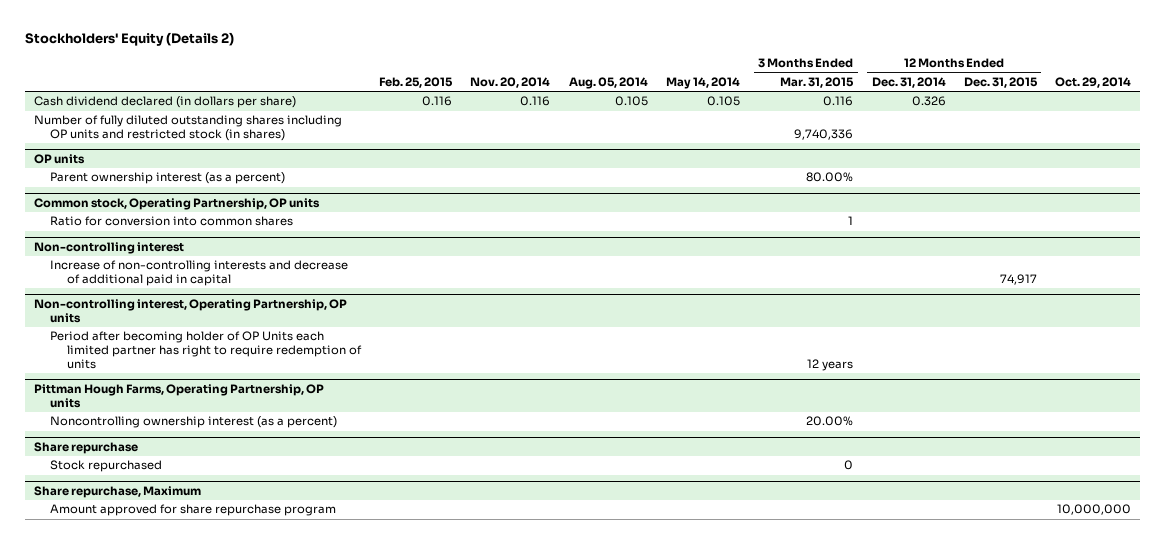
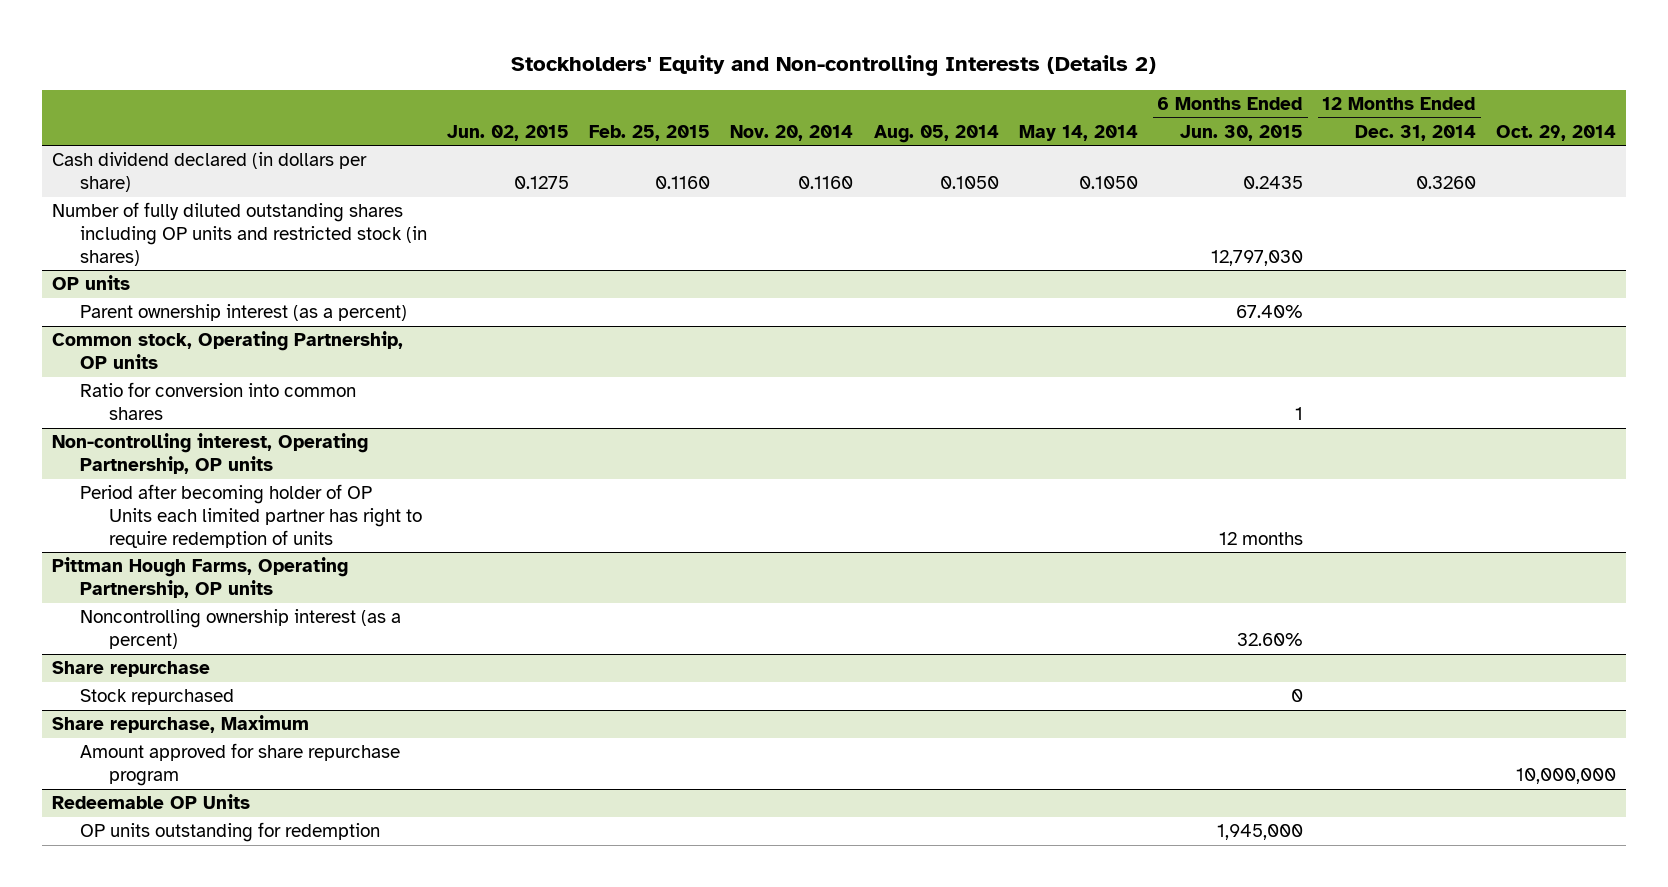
- Stockholders' Equity (Details 2)
+ Stockholders' Equity and Non-controlling Interests (Details 2)
- | Feb. 25, 2015 | Nov. 20, 2014 | Aug. 05, 2014 | May 14, 2014 | 3 Months Ended Mar. 31, 2015 | 12 Months Ended Dec. 31, 2014 | 12 Months Ended Dec. 31, 2015 | Oct. 29, 2014
+ | Jun. 02, 2015 | Feb. 25, 2015 | Nov. 20, 2014 | Aug. 05, 2014 | May 14, 2014 | 6 Months Ended Jun. 30, 2015 | 12 Months Ended Dec. 31, 2014 | Oct. 29, 2014
- Cash dividend declared (in dollars per share) | 0.116 | 0.116 | 0.105 | 0.105 | 0.116 | 0.326 | |
+ Cash dividend declared (in dollars per share) | 0.1275 | 0.1160 | 0.1160 | 0.1050 | 0.1050 | 0.2435 | 0.3260 |
- Non-controlling interest
- Increase of non-controlling interests and decrease of additional paid in capital | | | | | | | 74,917 |
+ Redeemable OP Units
+ OP units outstanding for redemption | | | | | | 1,945,000 | |

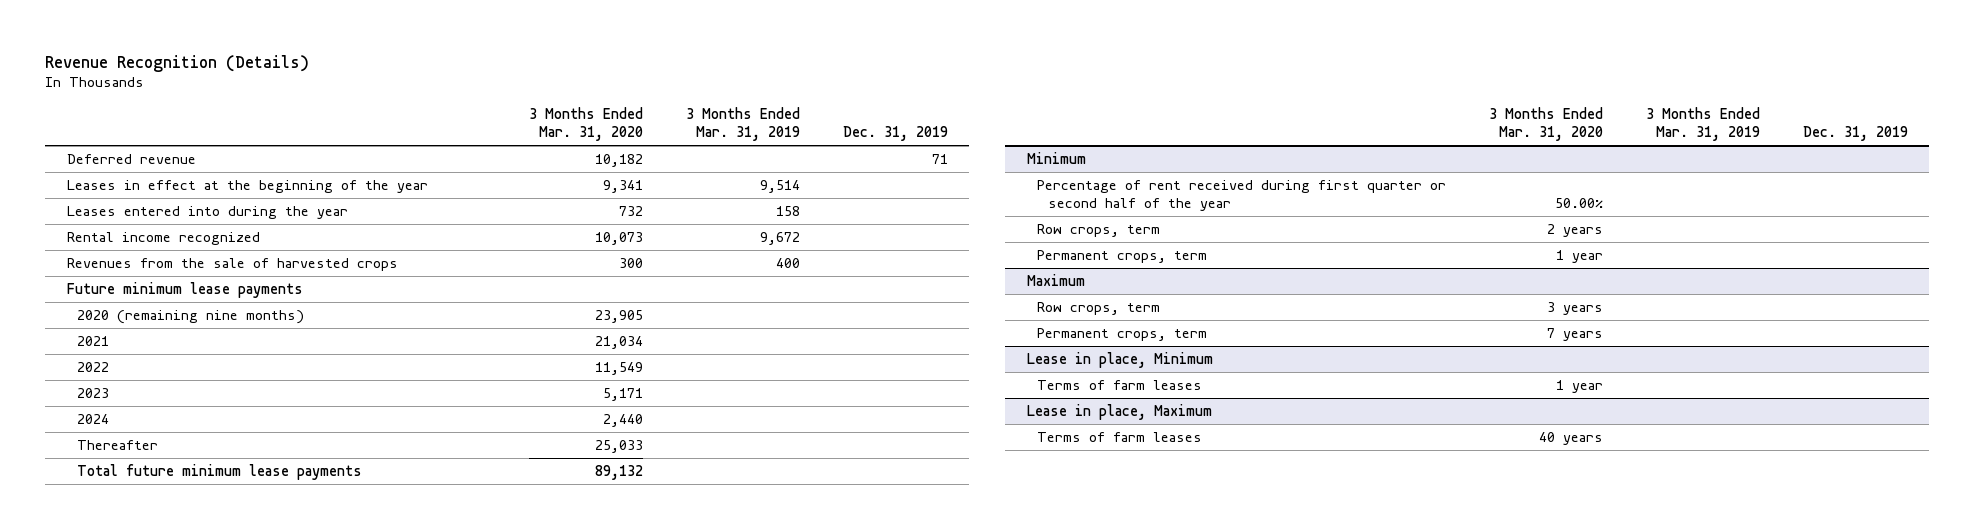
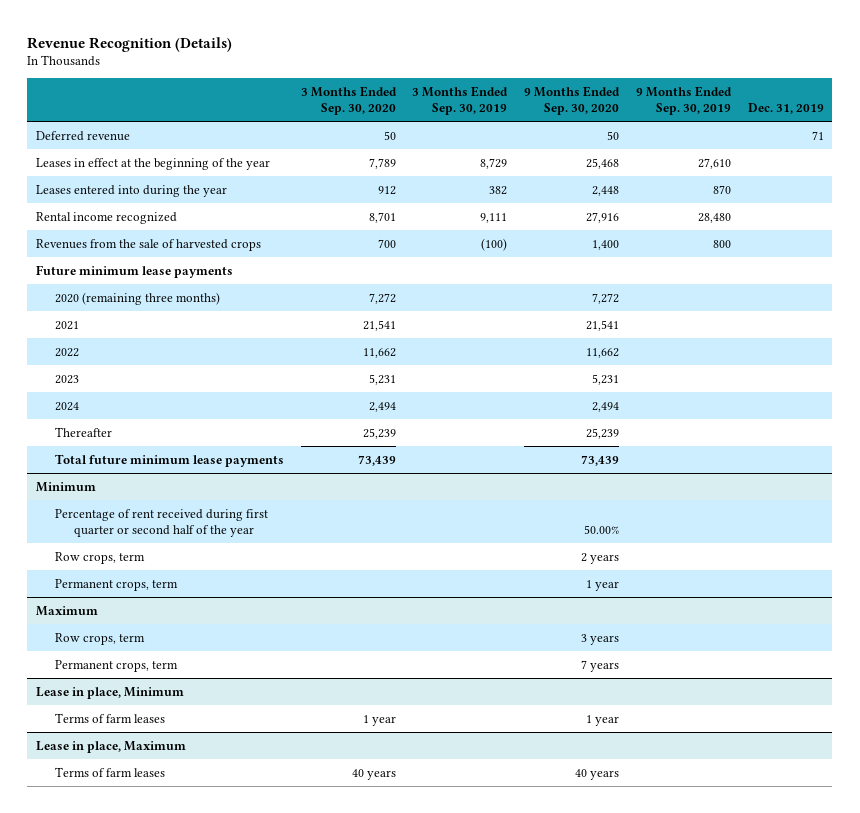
- | 3 Months Ended Mar. 31, 2020 | 3 Months Ended Mar. 31, 2019 | Dec. 31, 2019
+ | 3 Months Ended Sep. 30, 2020 | 3 Months Ended Sep. 30, 2019 | 9 Months Ended Sep. 30, 2020 | 9 Months Ended Sep. 30, 2019 | Dec. 31, 2019
- 2020 (remaining nine months) | 23,905 | |
+ 2020 (remaining three months) | 7,272 | | 7,272 | |

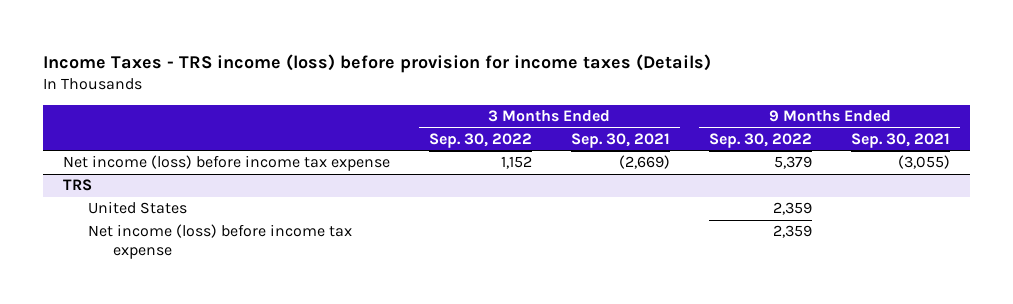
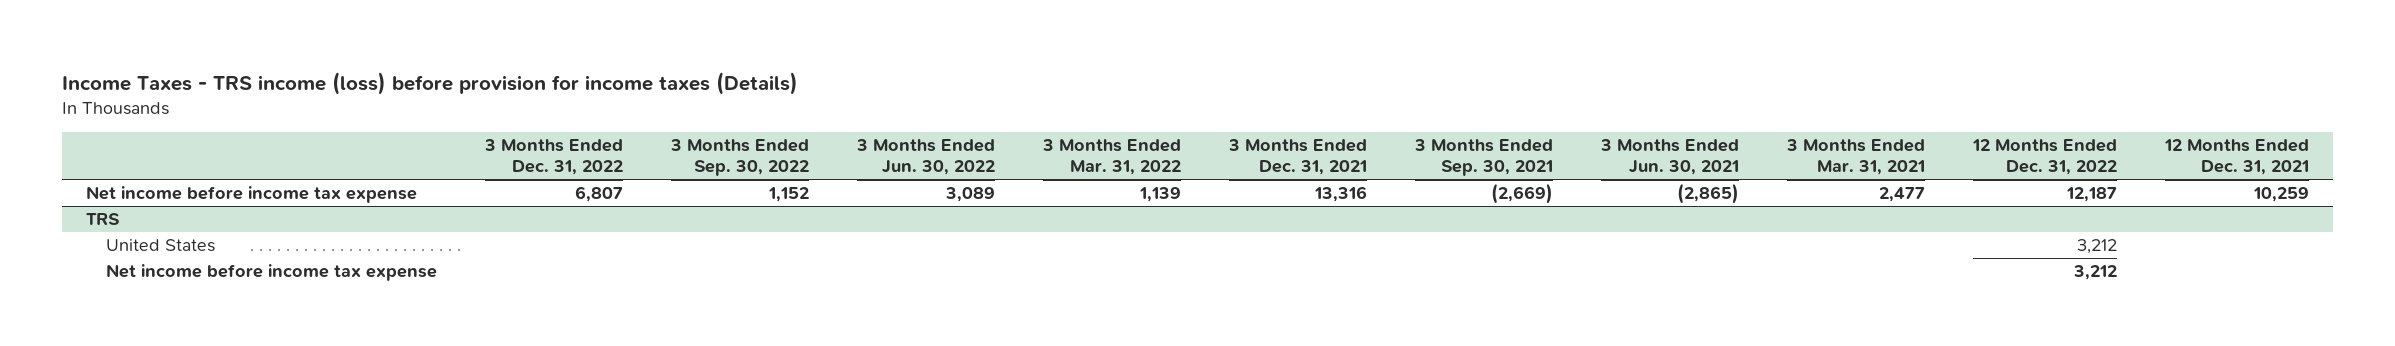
- | 3 Months Ended Sep. 30, 2022 | 3 Months Ended Sep. 30, 2021 | 9 Months Ended Sep. 30, 2022 | 9 Months Ended Sep. 30, 2021
+ | 3 Months Ended Dec. 31, 2022 | 3 Months Ended Sep. 30, 2022 | 3 Months Ended Jun. 30, 2022 | 3 Months Ended Mar. 31, 2022 | 3 Months Ended Dec. 31, 2021 | 3 Months Ended Sep. 30, 2021 | 3 Months Ended Jun. 30, 2021 | 3 Months Ended Mar. 31, 2021 | 12 Months Ended Dec. 31, 2022 | 12 Months Ended Dec. 31, 2021
- Net income (loss) before income tax expense | 1,152 | (2,669) | 5,379 | (3,055)
+ Net income before income tax expense | 6,807 | 1,152 | 3,089 | 1,139 | 13,316 | (2,669) | (2,865) | 2,477 | 12,187 | 10,259
@ TRS
- Net income (loss) before income tax expense | | | 2,359 |
+ Net income before income tax expense | | | | | | | | | 3,212 |

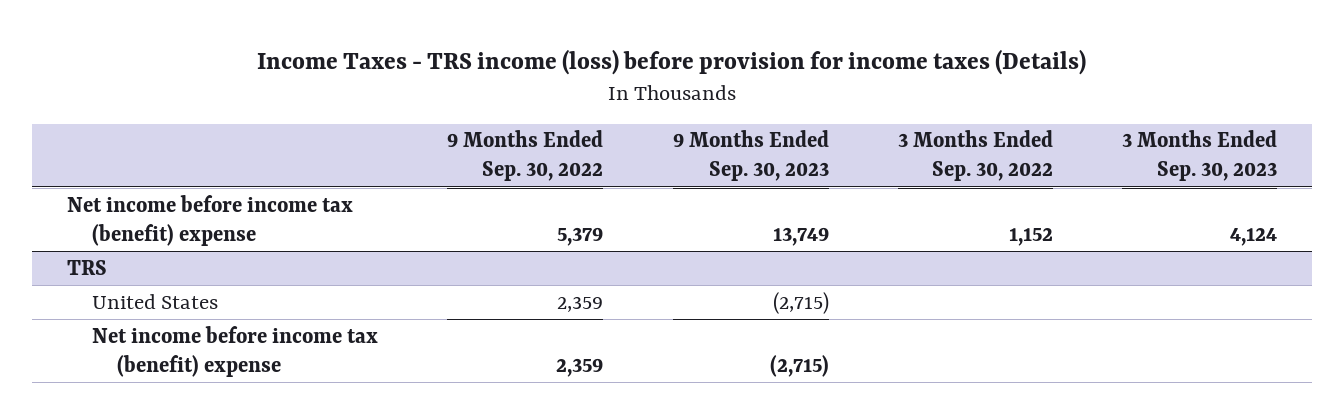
- | 3 Months Ended Dec. 31, 2022 | 3 Months Ended Sep. 30, 2022 | 3 Months Ended Jun. 30, 2022 | 3 Months Ended Mar. 31, 2022 | 3 Months Ended Dec. 31, 2021 | 3 Months Ended Sep. 30, 2021 | 3 Months Ended Jun. 30, 2021 | 3 Months Ended Mar. 31, 2021 | 12 Months Ended Dec. 31, 2022 | 12 Months Ended Dec. 31, 2021
+ | 9 Months Ended Sep. 30, 2022 | 9 Months Ended Sep. 30, 2023 | 3 Months Ended Sep. 30, 2022 | 3 Months Ended Sep. 30, 2023
- Net income before income tax expense | 6,807 | 1,152 | 3,089 | 1,139 | 13,316 | (2,669) | (2,865) | 2,477 | 12,187 | 10,259
+ Net income before income tax (benefit) expense | 5,379 | 13,749 | 1,152 | 4,124
@ TRS
- Net income before income tax expense | | | | | | | | | 3,212 |
+ Net income before income tax (benefit) expense | 2,359 | (2,715) | |

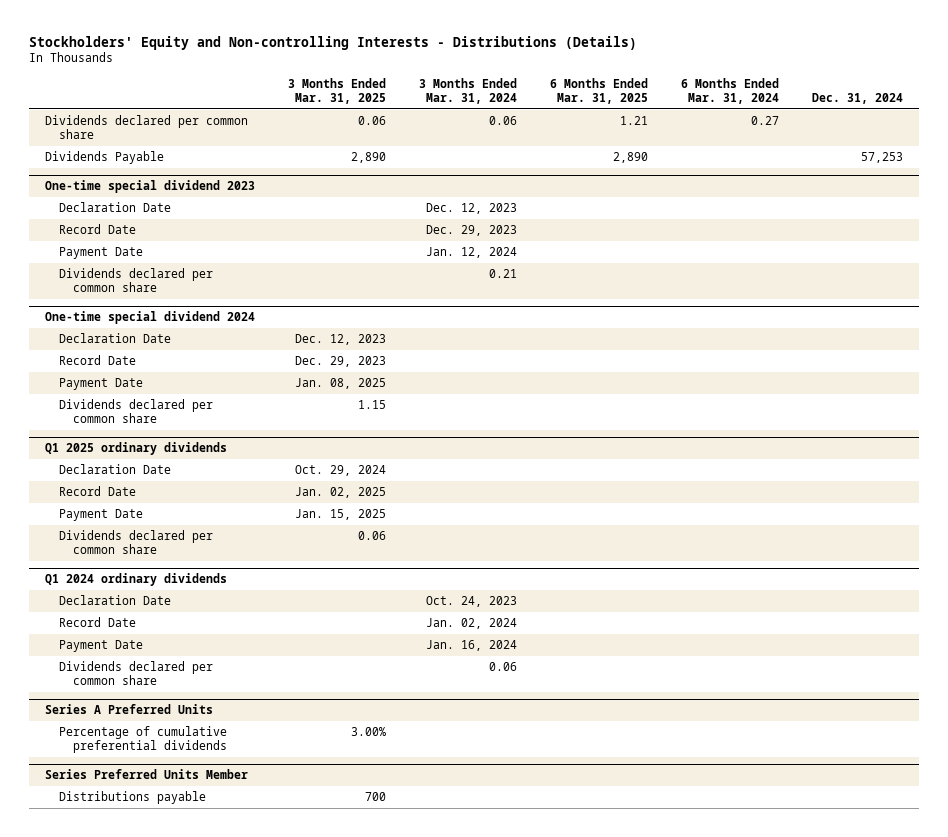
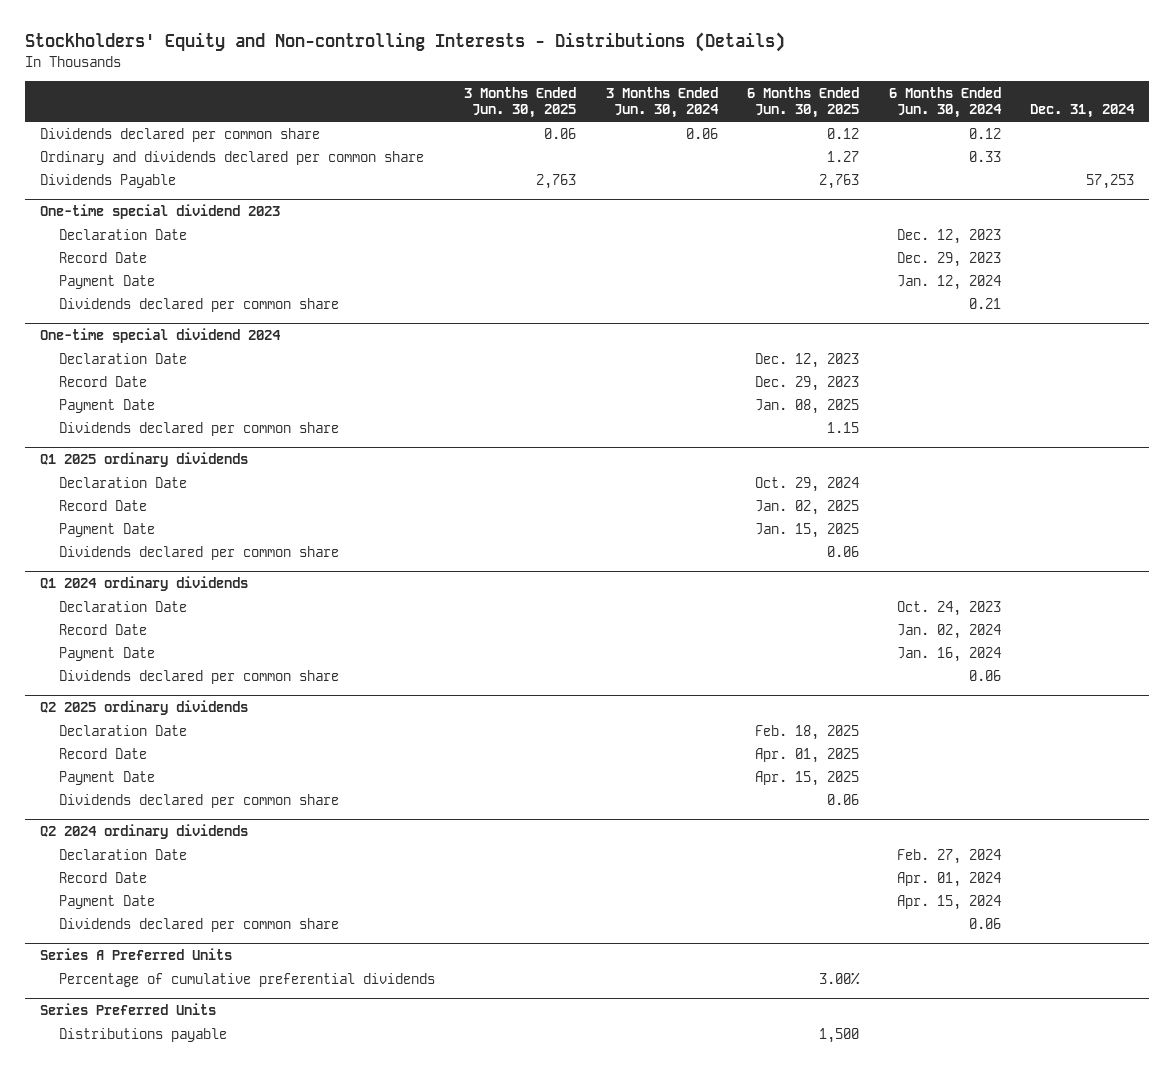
- | 3 Months Ended Mar. 31, 2025 | 3 Months Ended Mar. 31, 2024 | 6 Months Ended Mar. 31, 2025 | 6 Months Ended Mar. 31, 2024 | Dec. 31, 2024
+ | 3 Months Ended Jun. 30, 2025 | 3 Months Ended Jun. 30, 2024 | 6 Months Ended Jun. 30, 2025 | 6 Months Ended Jun. 30, 2024 | Dec. 31, 2024
+ Ordinary and dividends declared per common share | | | 1.27 | 0.33 |
+ Q2 2025 ordinary dividends
+ Declaration Date | | | Feb. 18, 2025 | |
+ Record Date | | | Apr. 01, 2025 | |
+ Payment Date | | | Apr. 15, 2025 | |
+ Dividends declared per common share | | | 0.06 | |
+ Q2 2024 ordinary dividends
+ Declaration Date | | | | Feb. 27, 2024 |
+ Record Date | | | | Apr. 01, 2024 |
+ Payment Date | | | | Apr. 15, 2024 |
+ Dividends declared per common share | | | | 0.06 |
- Series Preferred Units Member
+ Series Preferred Units

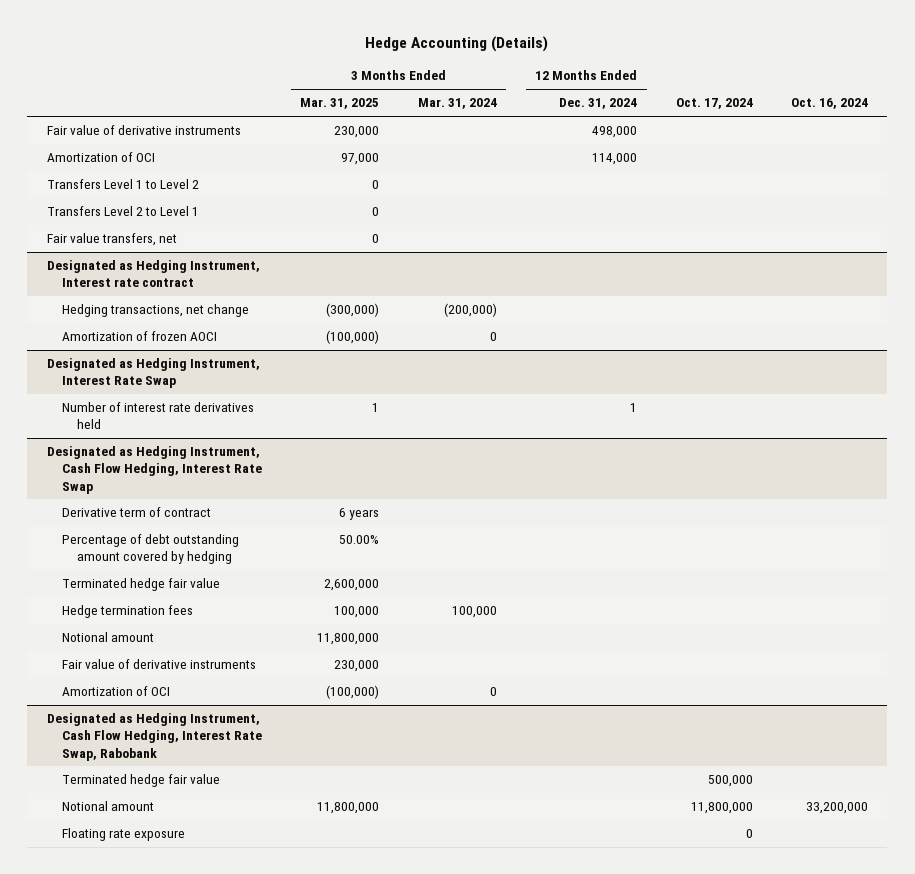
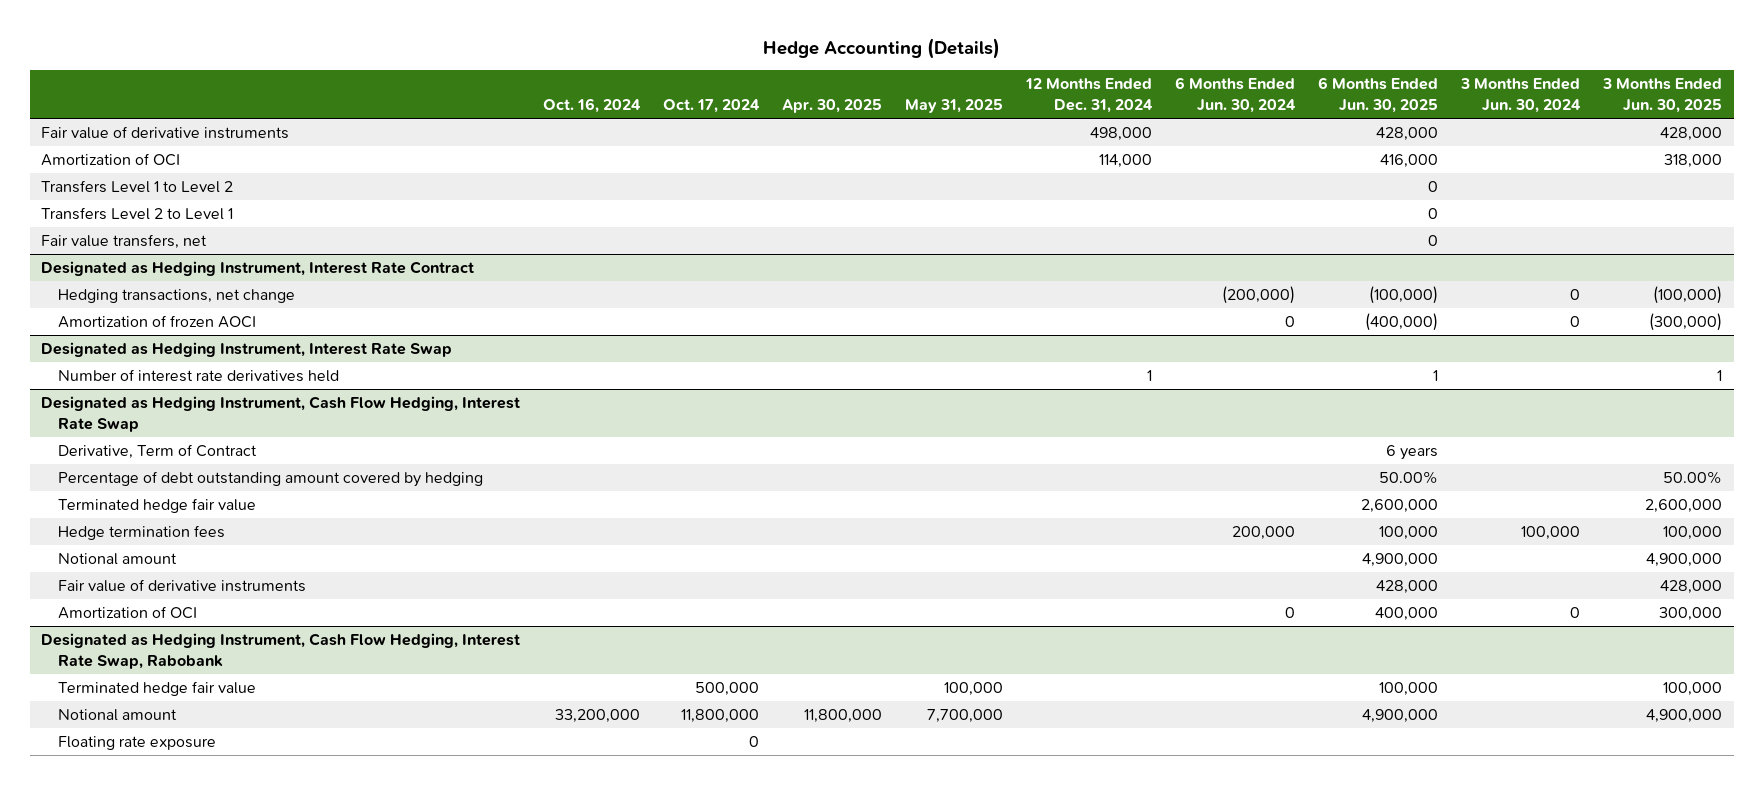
- | 3 Months Ended Mar. 31, 2025 | 3 Months Ended Mar. 31, 2024 | 12 Months Ended Dec. 31, 2024 | Oct. 17, 2024 | Oct. 16, 2024
+ | Oct. 16, 2024 | Oct. 17, 2024 | Apr. 30, 2025 | May 31, 2025 | 12 Months Ended Dec. 31, 2024 | 6 Months Ended Jun. 30, 2024 | 6 Months Ended Jun. 30, 2025 | 3 Months Ended Jun. 30, 2024 | 3 Months Ended Jun. 30, 2025
- Designated as Hedging Instrument, Interest rate contract
+ Designated as Hedging Instrument, Interest Rate Contract
@ Designated as Hedging Instrument, Cash Flow Hedging, Interest Rate Swap
- Derivative term of contract | 6 years | | | |
+ Derivative, Term of Contract | | | | | | | 6 years | |

